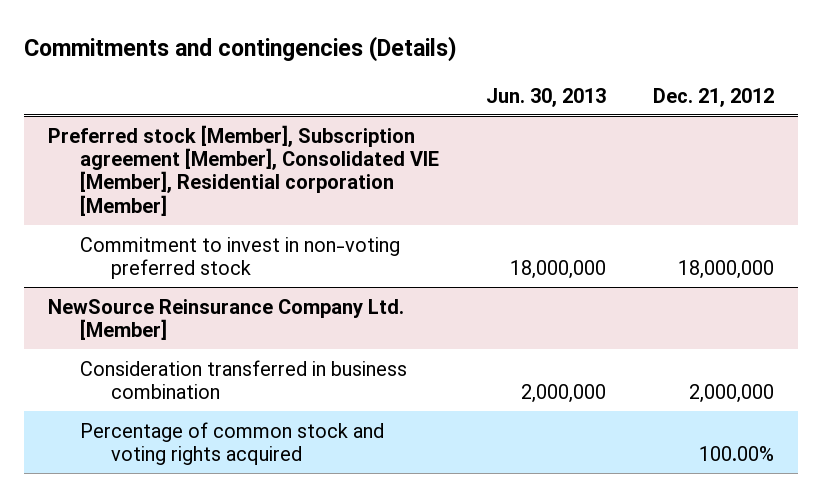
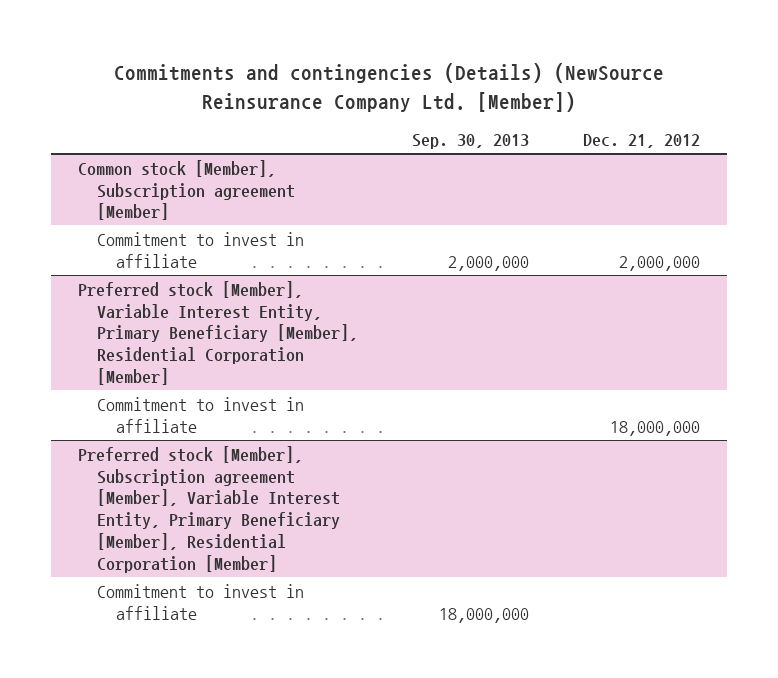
- Commitments and contingencies (Details)
+ Commitments and contingencies (Details) (NewSource Reinsurance Company Ltd. [Member])
- | Jun. 30, 2013 | Dec. 21, 2012
+ | Sep. 30, 2013 | Dec. 21, 2012
- Preferred stock [Member], Subscription agreement [Member], Consolidated VIE [Member], Residential corporation [Member]
- Commitment to invest in non-voting preferred stock | 18,000,000 | 18,000,000
- NewSource Reinsurance Company Ltd. [Member]
- Consideration transferred in business combination | 2,000,000 | 2,000,000
- Percentage of common stock and voting rights acquired | | 100.00%
+ Common stock [Member], Subscription agreement [Member]
+ Commitment to invest in affiliate | 2,000,000 | 2,000,000
+ Preferred stock [Member], Variable Interest Entity, Primary Beneficiary [Member], Residential Corporation [Member]
+ Commitment to invest in affiliate | | 18,000,000
+ Preferred stock [Member], Subscription agreement [Member], Variable Interest Entity, Primary Beneficiary [Member], Residential Corporation [Member]
+ Commitment to invest in affiliate | 18,000,000 |

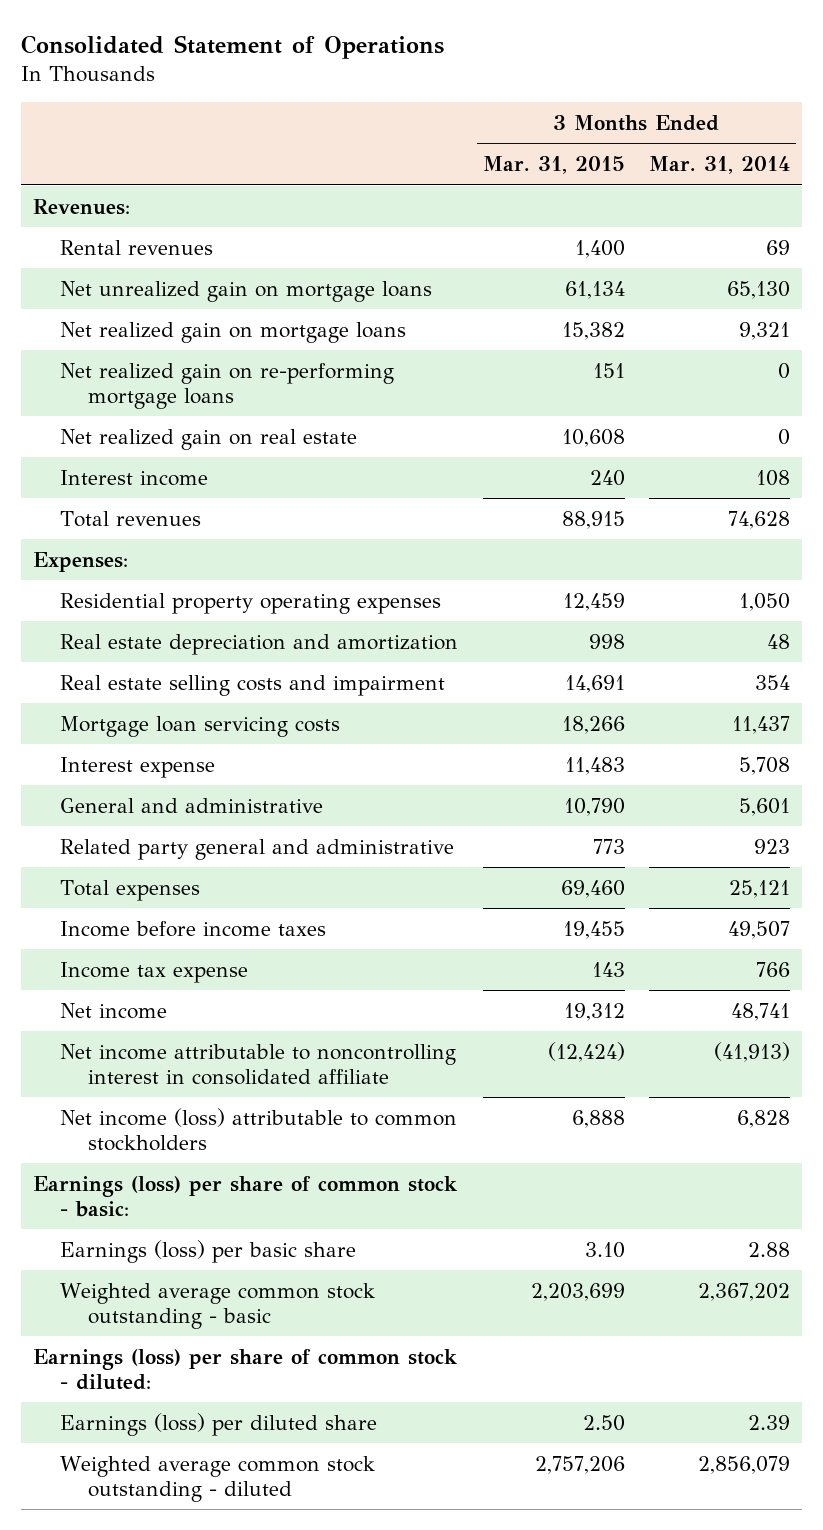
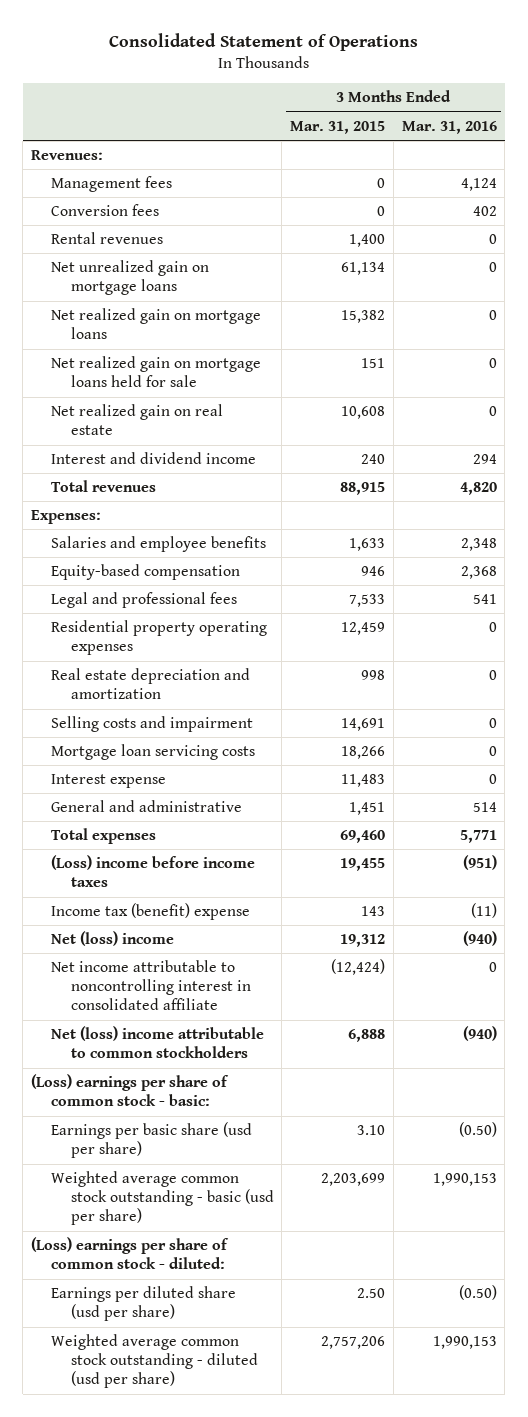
- | 3 Months Ended Mar. 31, 2015 | 3 Months Ended Mar. 31, 2014
+ | 3 Months Ended Mar. 31, 2015 | 3 Months Ended Mar. 31, 2016
+ Management fees | 0 | 4,124
+ Conversion fees | 0 | 402
- Net realized gain on re-performing mortgage loans | 151 | 0
+ Net realized gain on mortgage loans held for sale | 151 | 0
- Interest income | 240 | 108
+ Interest and dividend income | 240 | 294
+ Salaries and employee benefits | 1,633 | 2,348
+ Equity-based compensation | 946 | 2,368
+ Legal and professional fees | 7,533 | 541
- Real estate selling costs and impairment | 14,691 | 354
+ Selling costs and impairment | 14,691 | 0
- General and administrative | 10,790 | 5,601
- Related party general and administrative | 773 | 923
+ General and administrative | 1,451 | 514
- Income before income taxes | 19,455 | 49,507
- Income tax expense | 143 | 766
- Net income | 19,312 | 48,741
+ (Loss) income before income taxes | 19,455 | (951)
+ Income tax (benefit) expense | 143 | (11)
+ Net (loss) income | 19,312 | (940)
- Net income (loss) attributable to common stockholders | 6,888 | 6,828
- Earnings (loss) per share of common stock - basic:
- Earnings (loss) per basic share | 3.10 | 2.88
- Weighted average common stock outstanding - basic | 2,203,699 | 2,367,202
- Earnings (loss) per share of common stock - diluted:
- Earnings (loss) per diluted share | 2.50 | 2.39
- Weighted average common stock outstanding - diluted | 2,757,206 | 2,856,079
+ Net (loss) income attributable to common stockholders | 6,888 | (940)
+ (Loss) earnings per share of common stock - basic:
+ Earnings per basic share (usd per share) | 3.10 | (0.50)
+ Weighted average common stock outstanding - basic (usd per share) | 2,203,699 | 1,990,153
+ (Loss) earnings per share of common stock - diluted:
+ Earnings per diluted share (usd per share) | 2.50 | (0.50)
+ Weighted average common stock outstanding - diluted (usd per share) | 2,757,206 | 1,990,153

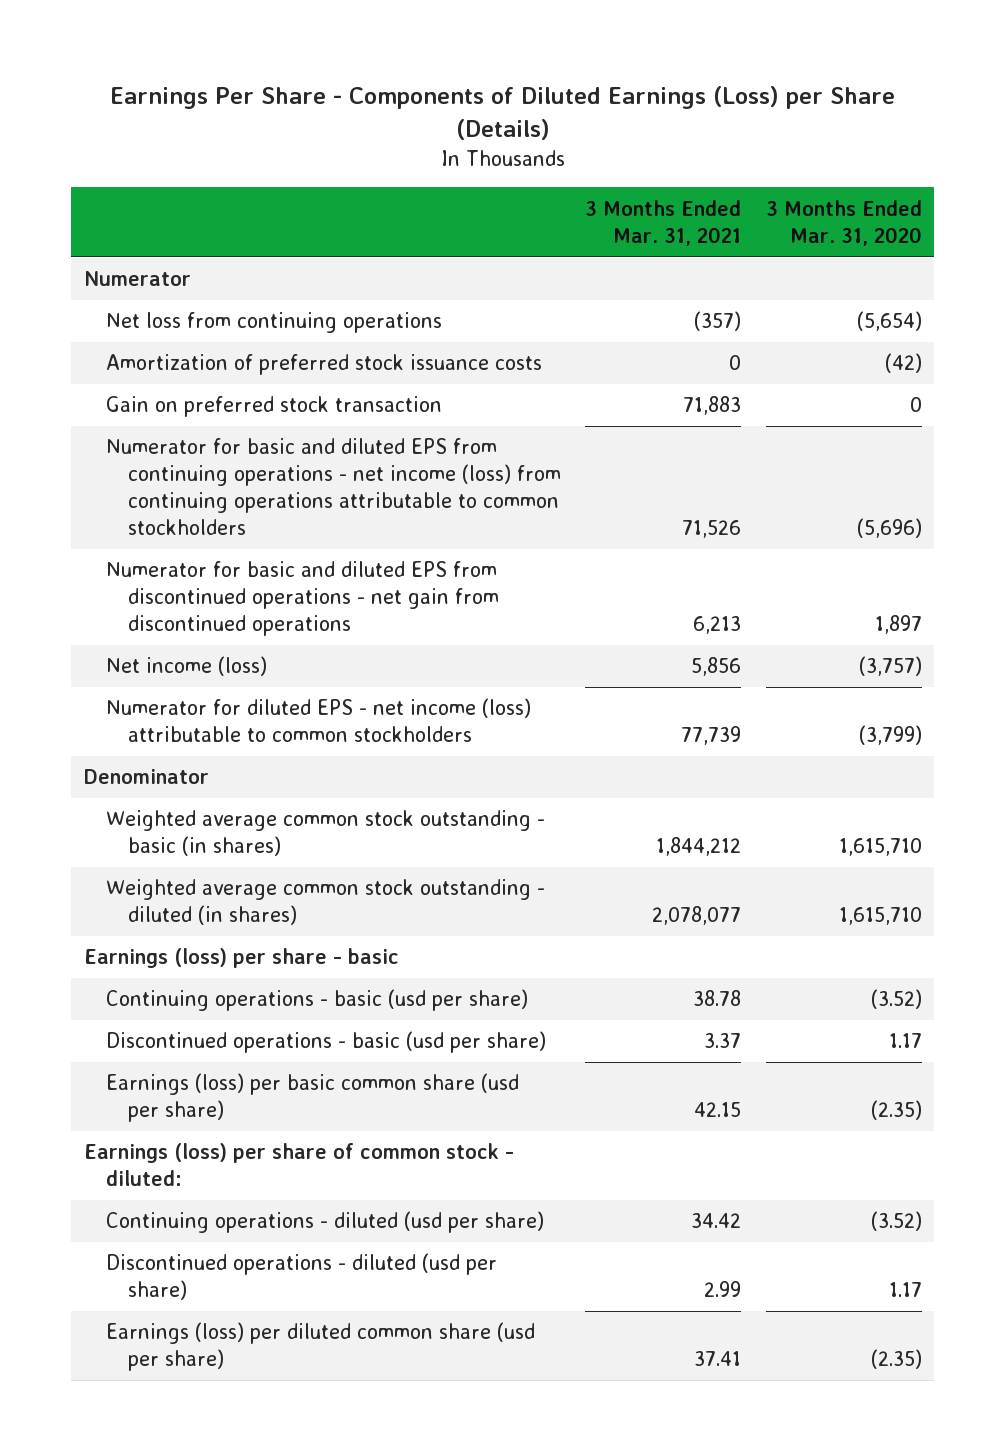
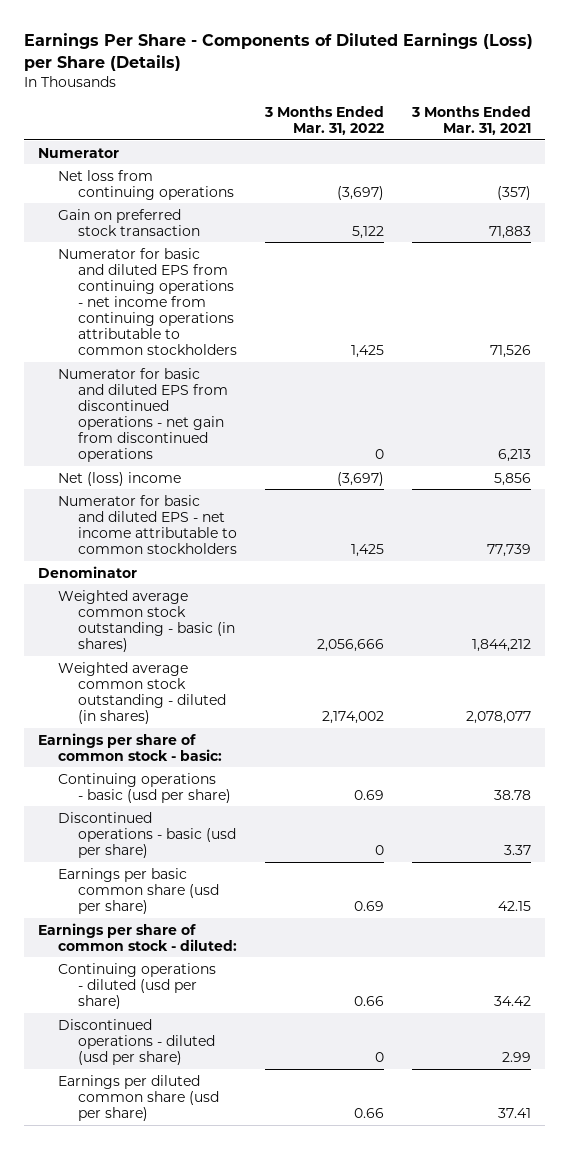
- | 3 Months Ended Mar. 31, 2021 | 3 Months Ended Mar. 31, 2020
+ | 3 Months Ended Mar. 31, 2022 | 3 Months Ended Mar. 31, 2021
- Amortization of preferred stock issuance costs | 0 | (42)
- Numerator for basic and diluted EPS from continuing operations - net income (loss) from continuing operations attributable to common stockholders | 71,526 | (5,696)
+ Numerator for basic and diluted EPS from continuing operations - net income from continuing operations attributable to common stockholders | 1,425 | 71,526
- Net income (loss) | 5,856 | (3,757)
- Numerator for diluted EPS - net income (loss) attributable to common stockholders | 77,739 | (3,799)
+ Net (loss) income | (3,697) | 5,856
+ Numerator for basic and diluted EPS - net income attributable to common stockholders | 1,425 | 77,739
- Earnings (loss) per share - basic
+ Earnings per share of common stock - basic:
- Earnings (loss) per basic common share (usd per share) | 42.15 | (2.35)
- Earnings (loss) per share of common stock - diluted:
+ Earnings per basic common share (usd per share) | 0.69 | 42.15
+ Earnings per share of common stock - diluted:
- Earnings (loss) per diluted common share (usd per share) | 37.41 | (2.35)
+ Earnings per diluted common share (usd per share) | 0.66 | 37.41

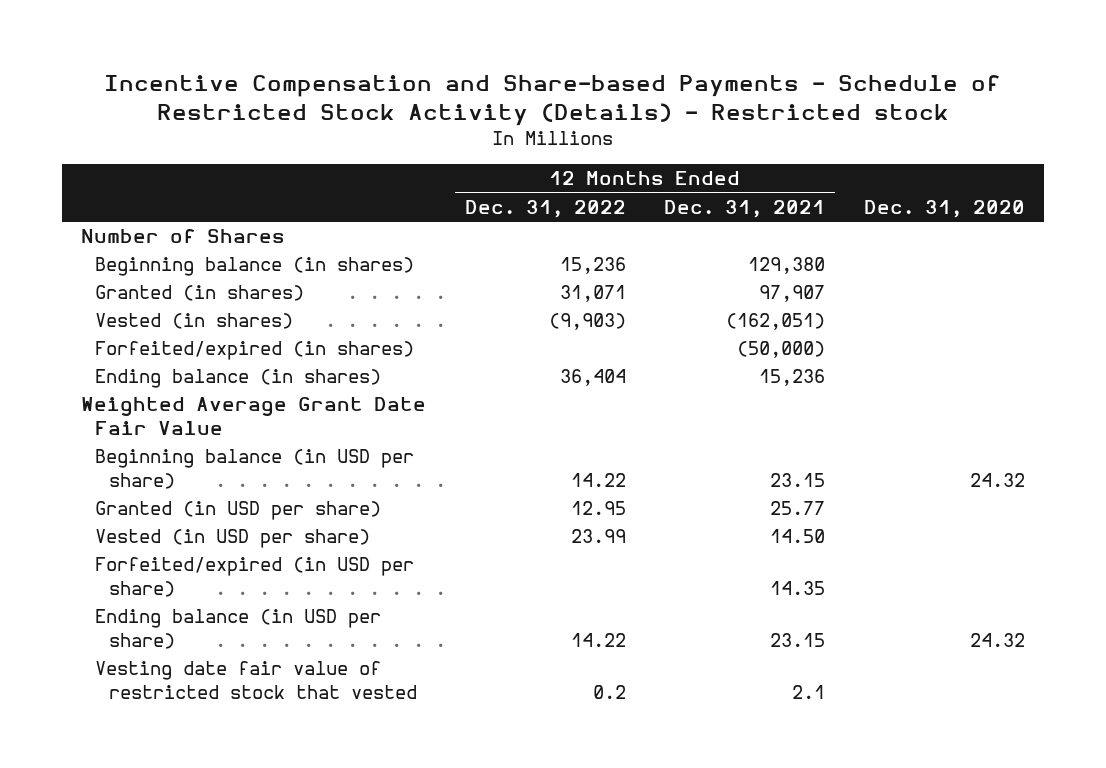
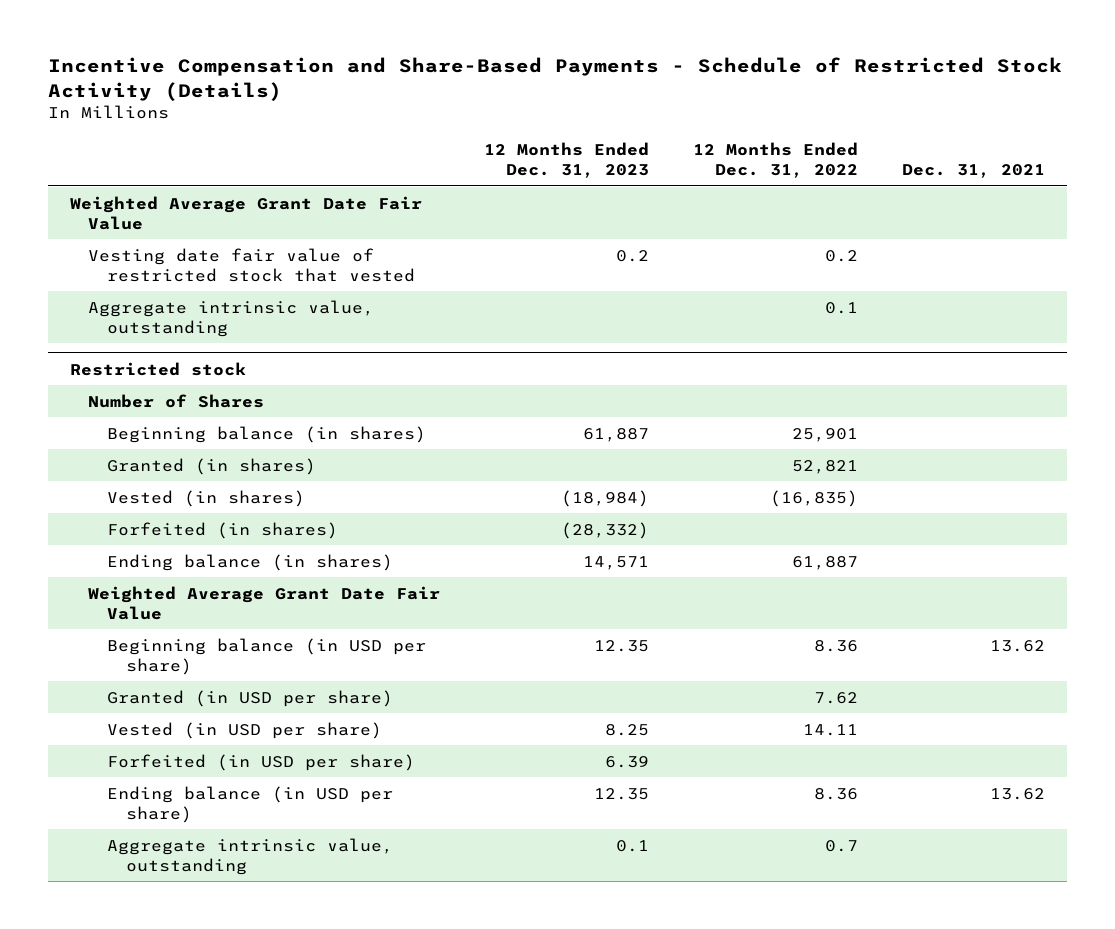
- Incentive Compensation and Share-based Payments - Schedule of Restricted Stock Activity (Details) - Restricted stock
+ Incentive Compensation and Share-Based Payments - Schedule of Restricted Stock Activity (Details)
- | 12 Months Ended Dec. 31, 2022 | 12 Months Ended Dec. 31, 2021 | Dec. 31, 2020
+ | 12 Months Ended Dec. 31, 2023 | 12 Months Ended Dec. 31, 2022 | Dec. 31, 2021
- Number of Shares
- Beginning balance (in shares) | 15,236 | 129,380 |
- Granted (in shares) | 31,071 | 97,907 |
- Vested (in shares) | (9,903) | (162,051) |
- Forfeited/expired (in shares) | | (50,000) |
- Ending balance (in shares) | 36,404 | 15,236 |
- Beginning balance (in USD per share) | 14.22 | 23.15 | 24.32
- Granted (in USD per share) | 12.95 | 25.77 |
- Vested (in USD per share) | 23.99 | 14.50 |
- Forfeited/expired (in USD per share) | | 14.35 |
- Ending balance (in USD per share) | 14.22 | 23.15 | 24.32
+ Aggregate intrinsic value, outstanding | | 0.1 |
+ Restricted stock
+ Number of Shares
+ Beginning balance (in shares) | 61,887 | 25,901 |
+ Granted (in shares) | | 52,821 |
+ Vested (in shares) | (18,984) | (16,835) |
+ Forfeited (in shares) | (28,332) | |
+ Ending balance (in shares) | 14,571 | 61,887 |
+ Weighted Average Grant Date Fair Value
+ Beginning balance (in USD per share) | 12.35 | 8.36 | 13.62
+ Granted (in USD per share) | | 7.62 |
+ Vested (in USD per share) | 8.25 | 14.11 |
+ Forfeited (in USD per share) | 6.39 | |
+ Ending balance (in USD per share) | 12.35 | 8.36 | 13.62
+ Aggregate intrinsic value, outstanding | 0.1 | 0.7 |

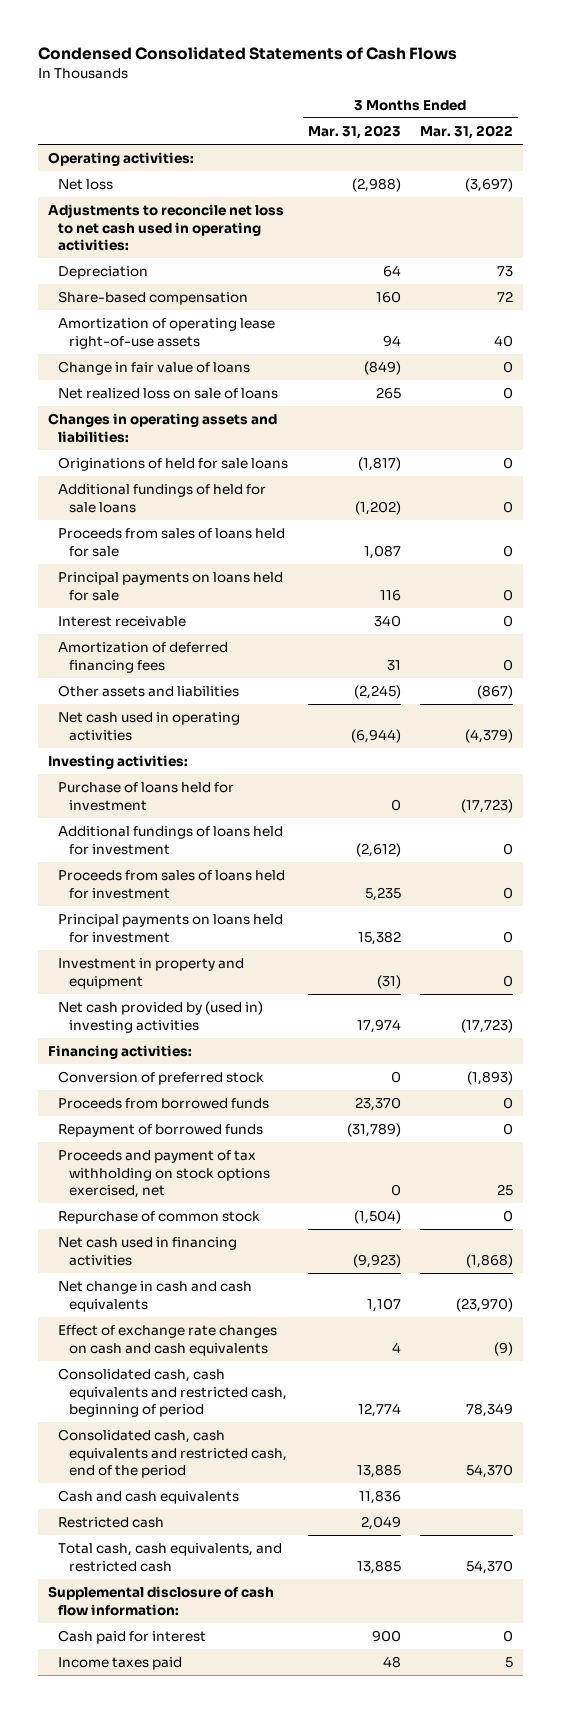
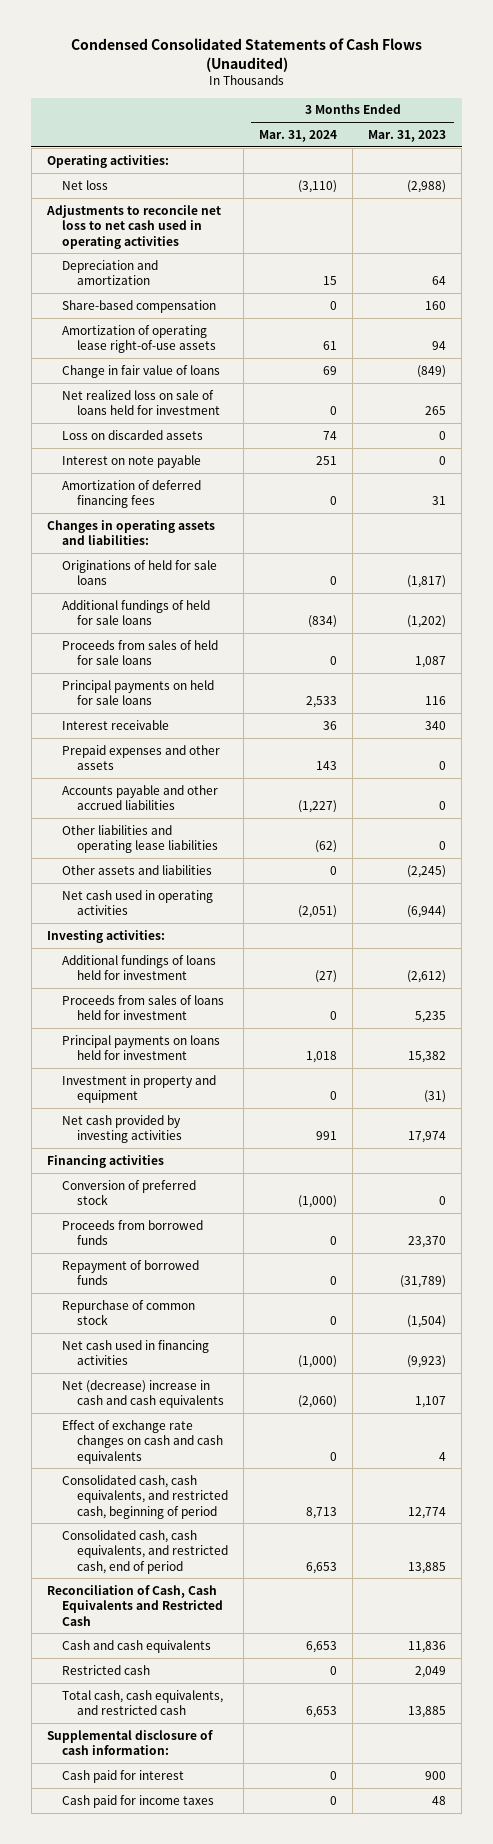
- Condensed Consolidated Statements of Cash Flows
+ Condensed Consolidated Statements of Cash Flows (Unaudited)
- | 3 Months Ended Mar. 31, 2023 | 3 Months Ended Mar. 31, 2022
+ | 3 Months Ended Mar. 31, 2024 | 3 Months Ended Mar. 31, 2023
- Adjustments to reconcile net loss to net cash used in operating activities:
- Depreciation | 64 | 73
+ Adjustments to reconcile net loss to net cash used in operating activities
+ Depreciation and amortization | 15 | 64
- Net realized loss on sale of loans | 265 | 0
+ Net realized loss on sale of loans held for investment | 0 | 265
+ Loss on discarded assets | 74 | 0
+ Interest on note payable | 251 | 0
moved up: Amortization of deferred financing fees | 0 | 31
- Proceeds from sales of loans held for sale | 1,087 | 0
- Principal payments on loans held for sale | 116 | 0
+ Proceeds from sales of held for sale loans | 0 | 1,087
+ Principal payments on held for sale loans | 2,533 | 116
+ Prepaid expenses and other assets | 143 | 0
+ Accounts payable and other accrued liabilities | (1,227) | 0
+ Other liabilities and operating lease liabilities | (62) | 0
- Purchase of loans held for investment | 0 | (17,723)
- Net cash provided by (used in) investing activities | 17,974 | (17,723)
- Financing activities:
+ Net cash provided by investing activities | 991 | 17,974
+ Financing activities
- Proceeds and payment of tax withholding on stock options exercised, net | 0 | 25
- Net change in cash and cash equivalents | 1,107 | (23,970)
+ Net (decrease) increase in cash and cash equivalents | (2,060) | 1,107
- Consolidated cash, cash equivalents and restricted cash, beginning of period | 12,774 | 78,349
- Consolidated cash, cash equivalents and restricted cash, end of the period | 13,885 | 54,370
+ Consolidated cash, cash equivalents, and restricted cash, beginning of period | 8,713 | 12,774
+ Consolidated cash, cash equivalents, and restricted cash, end of period | 6,653 | 13,885
+ Reconciliation of Cash, Cash Equivalents and Restricted Cash
- Supplemental disclosure of cash flow information:
+ Supplemental disclosure of cash information:
- Income taxes paid | 48 | 5
+ Cash paid for income taxes | 0 | 48

